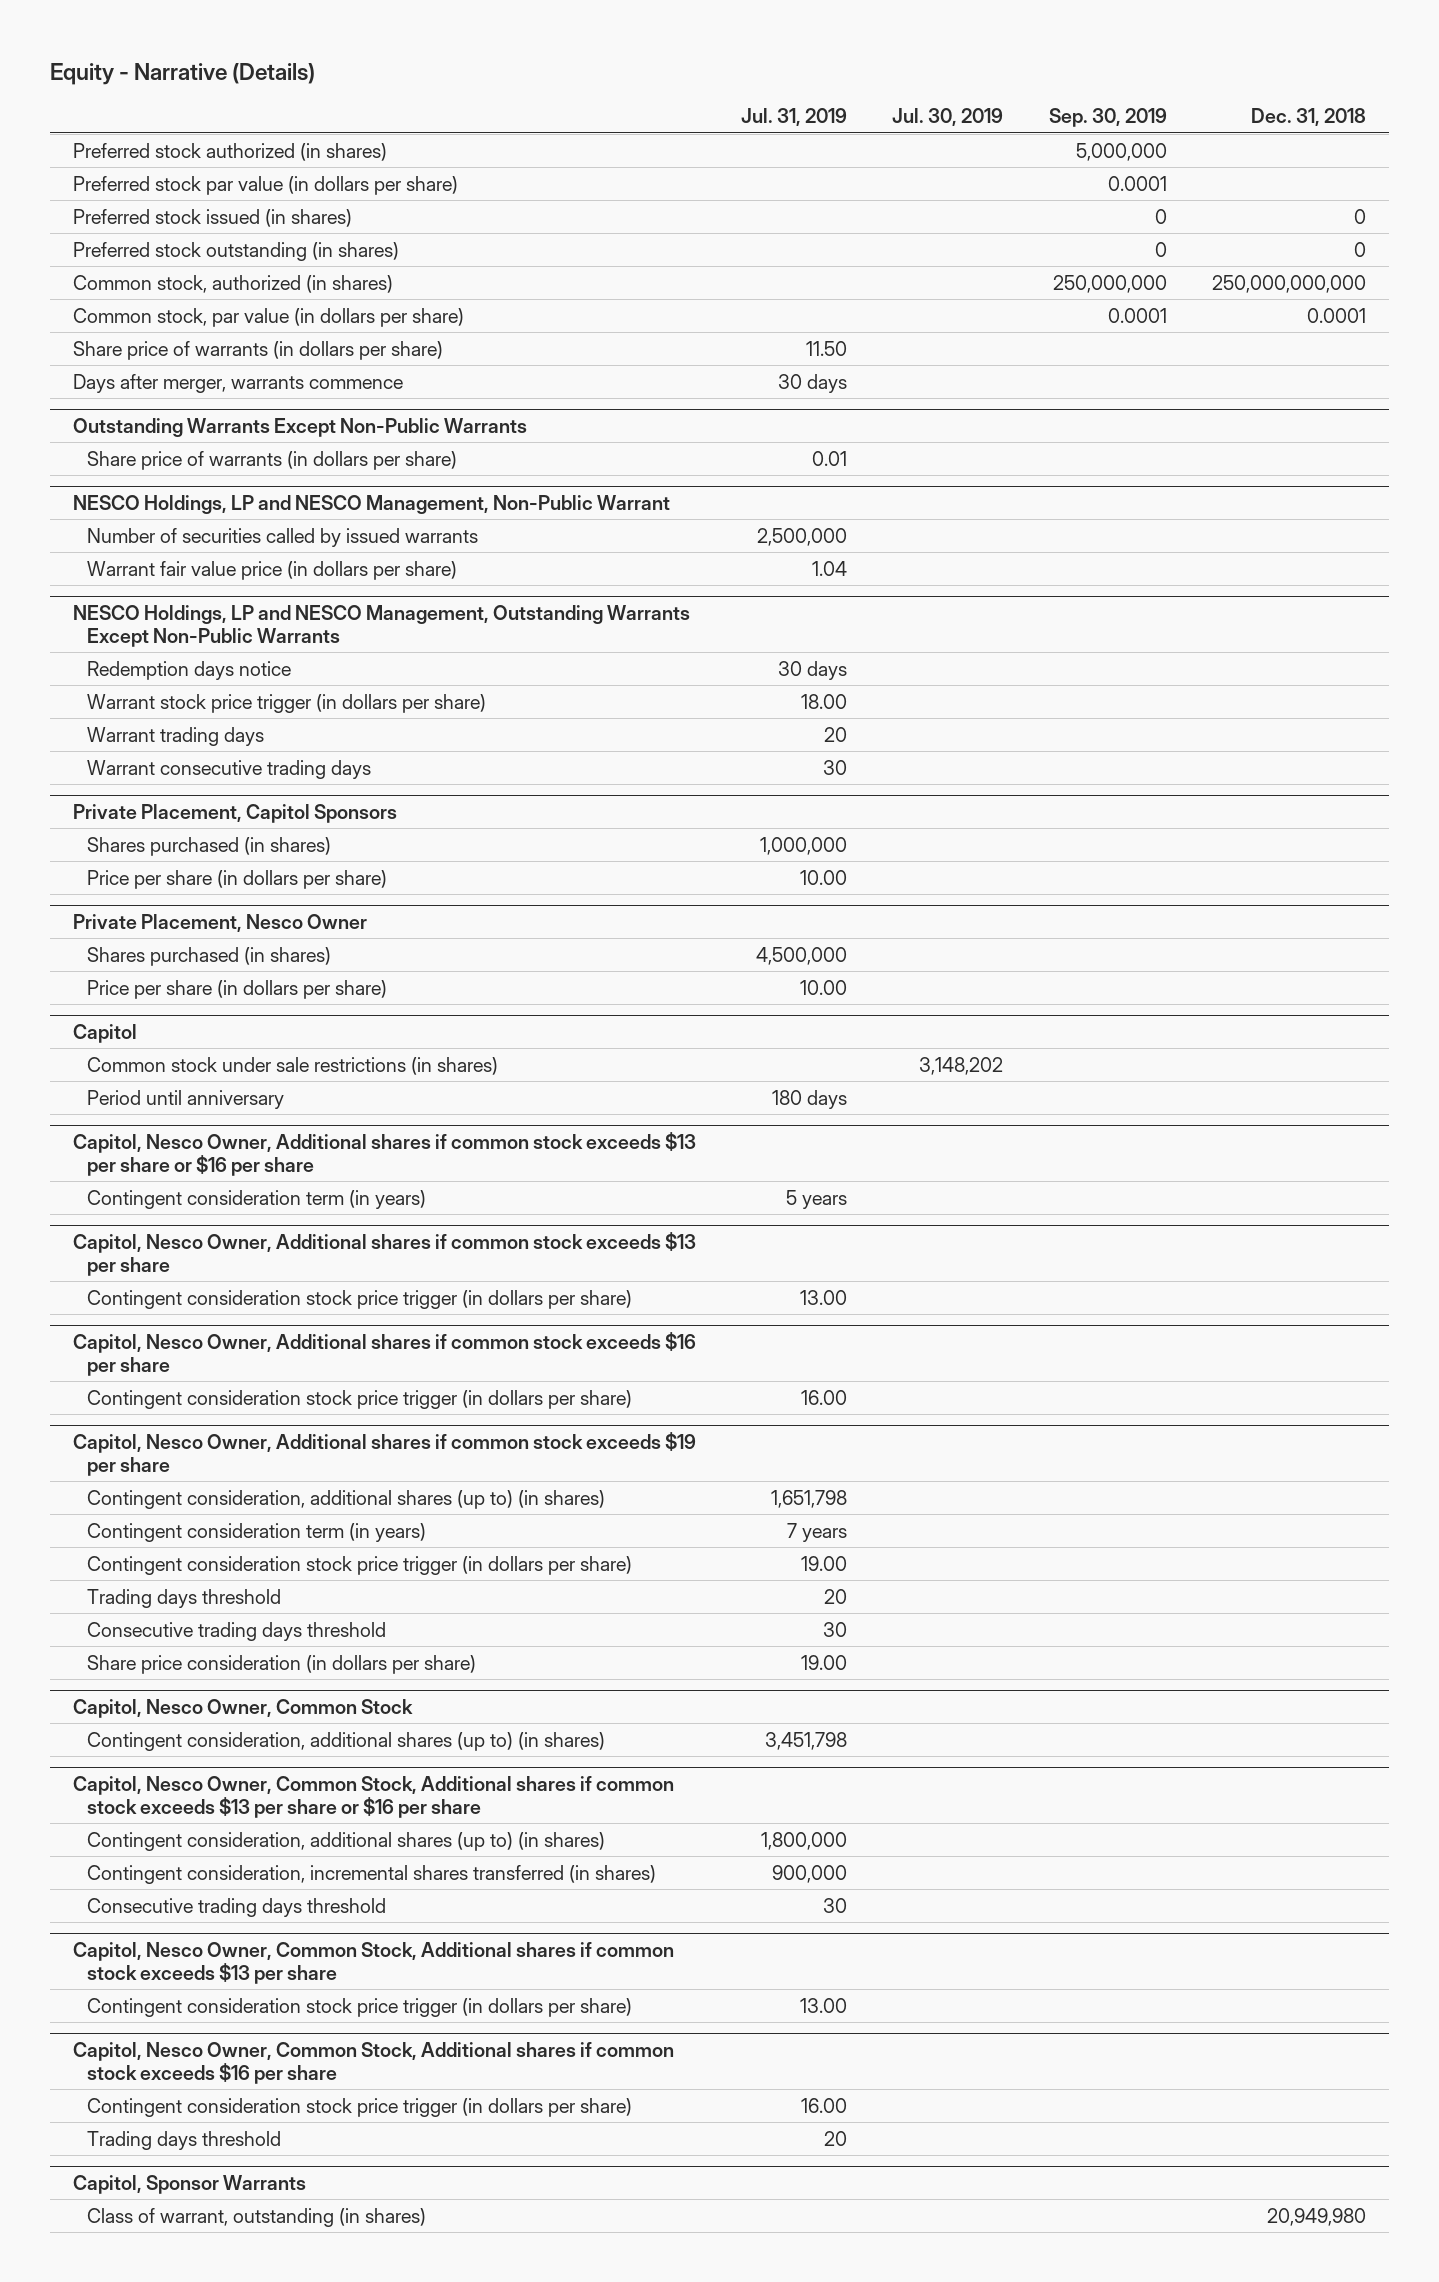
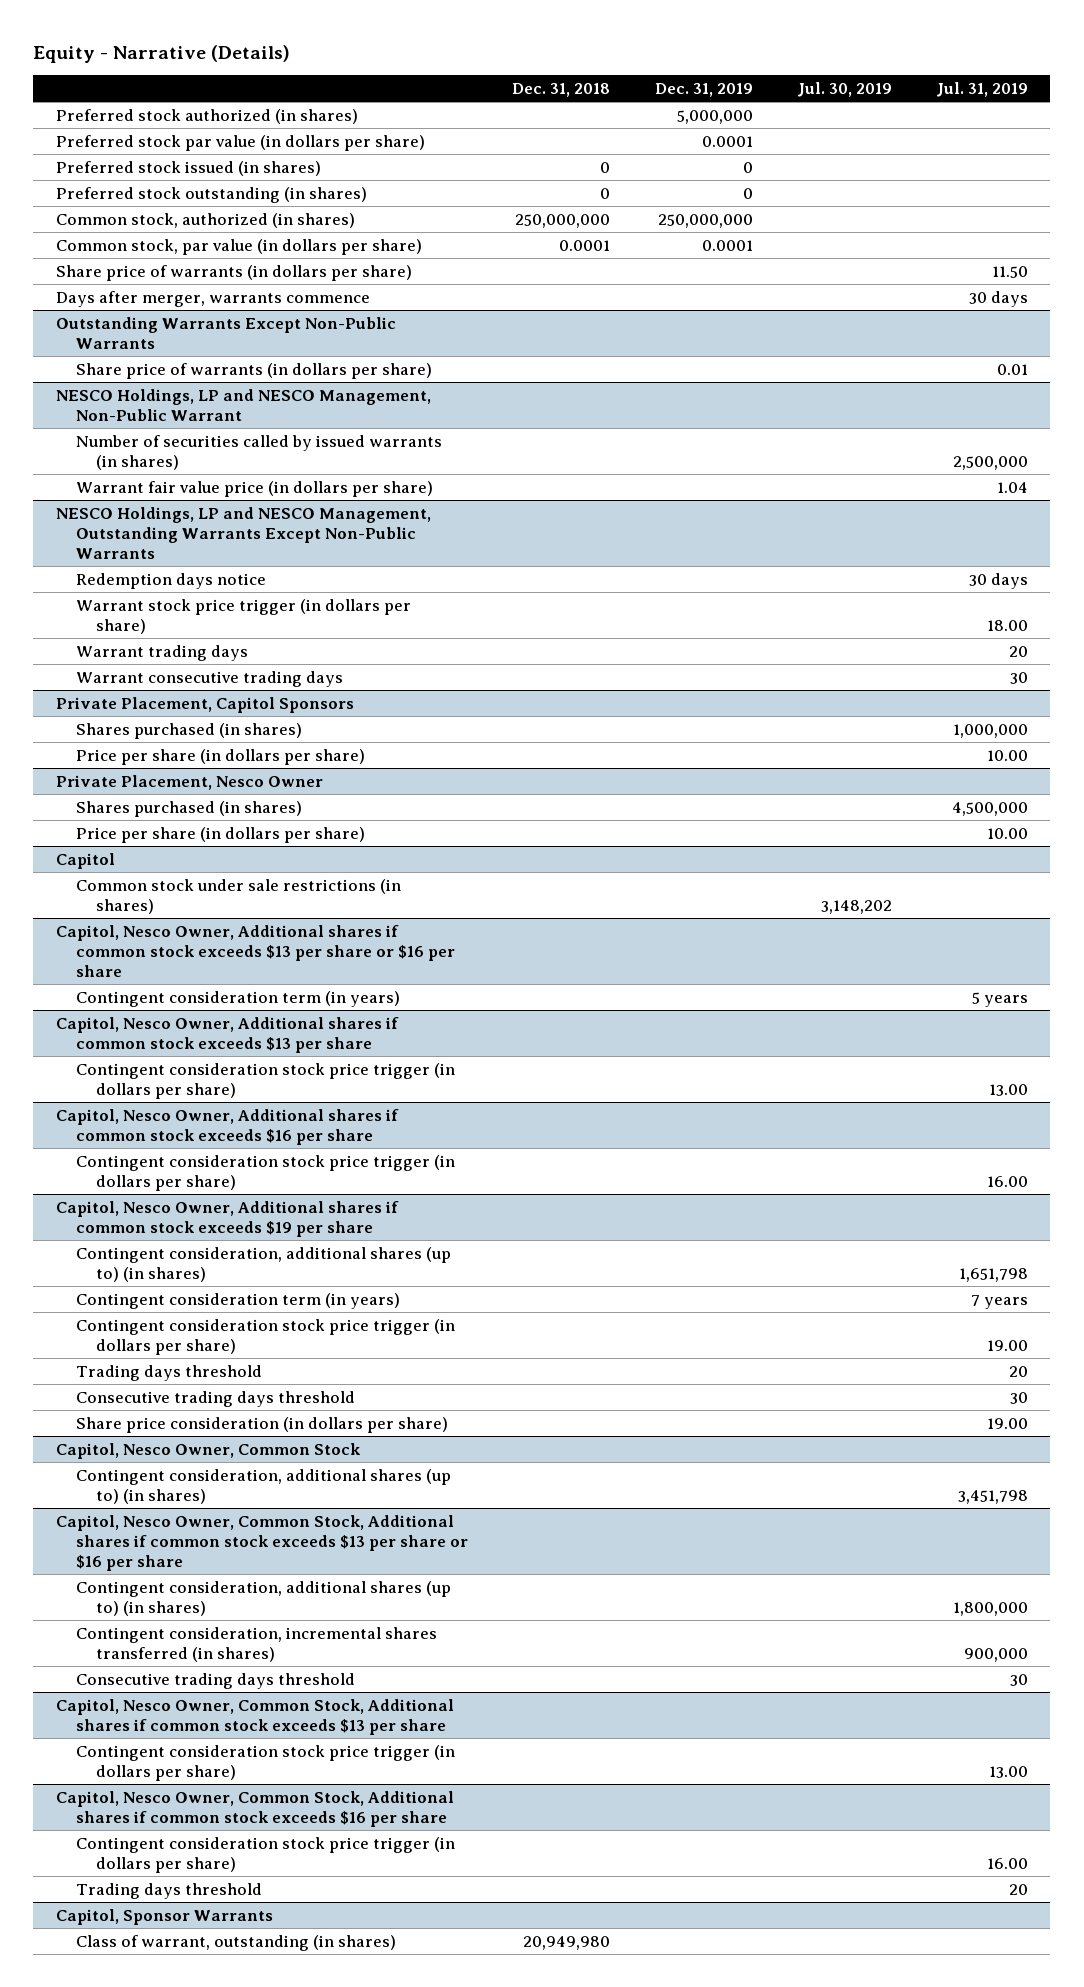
- | Jul. 31, 2019 | Jul. 30, 2019 | Sep. 30, 2019 | Dec. 31, 2018
+ | Dec. 31, 2018 | Dec. 31, 2019 | Jul. 30, 2019 | Jul. 31, 2019
- Common stock, authorized (in shares) | | | 250,000,000 | 250,000,000,000
+ Common stock, authorized (in shares) | 250,000,000 | 250,000,000 | |
@ NESCO Holdings, LP and NESCO Management, Non-Public Warrant
- Number of securities called by issued warrants | 2,500,000 | | |
+ Number of securities called by issued warrants (in shares) | | | | 2,500,000
@ Capitol
- Period until anniversary | 180 days | | |

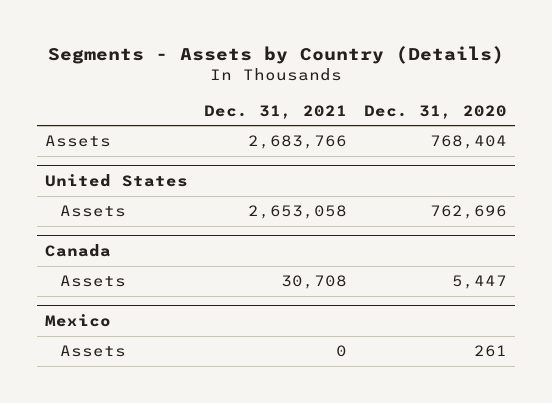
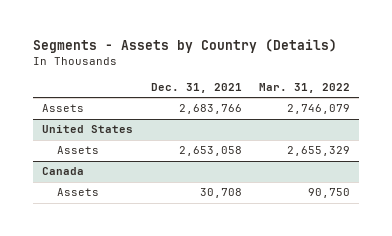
- | Dec. 31, 2021 | Dec. 31, 2020
+ | Dec. 31, 2021 | Mar. 31, 2022
- Mexico
- Assets | 0 | 261

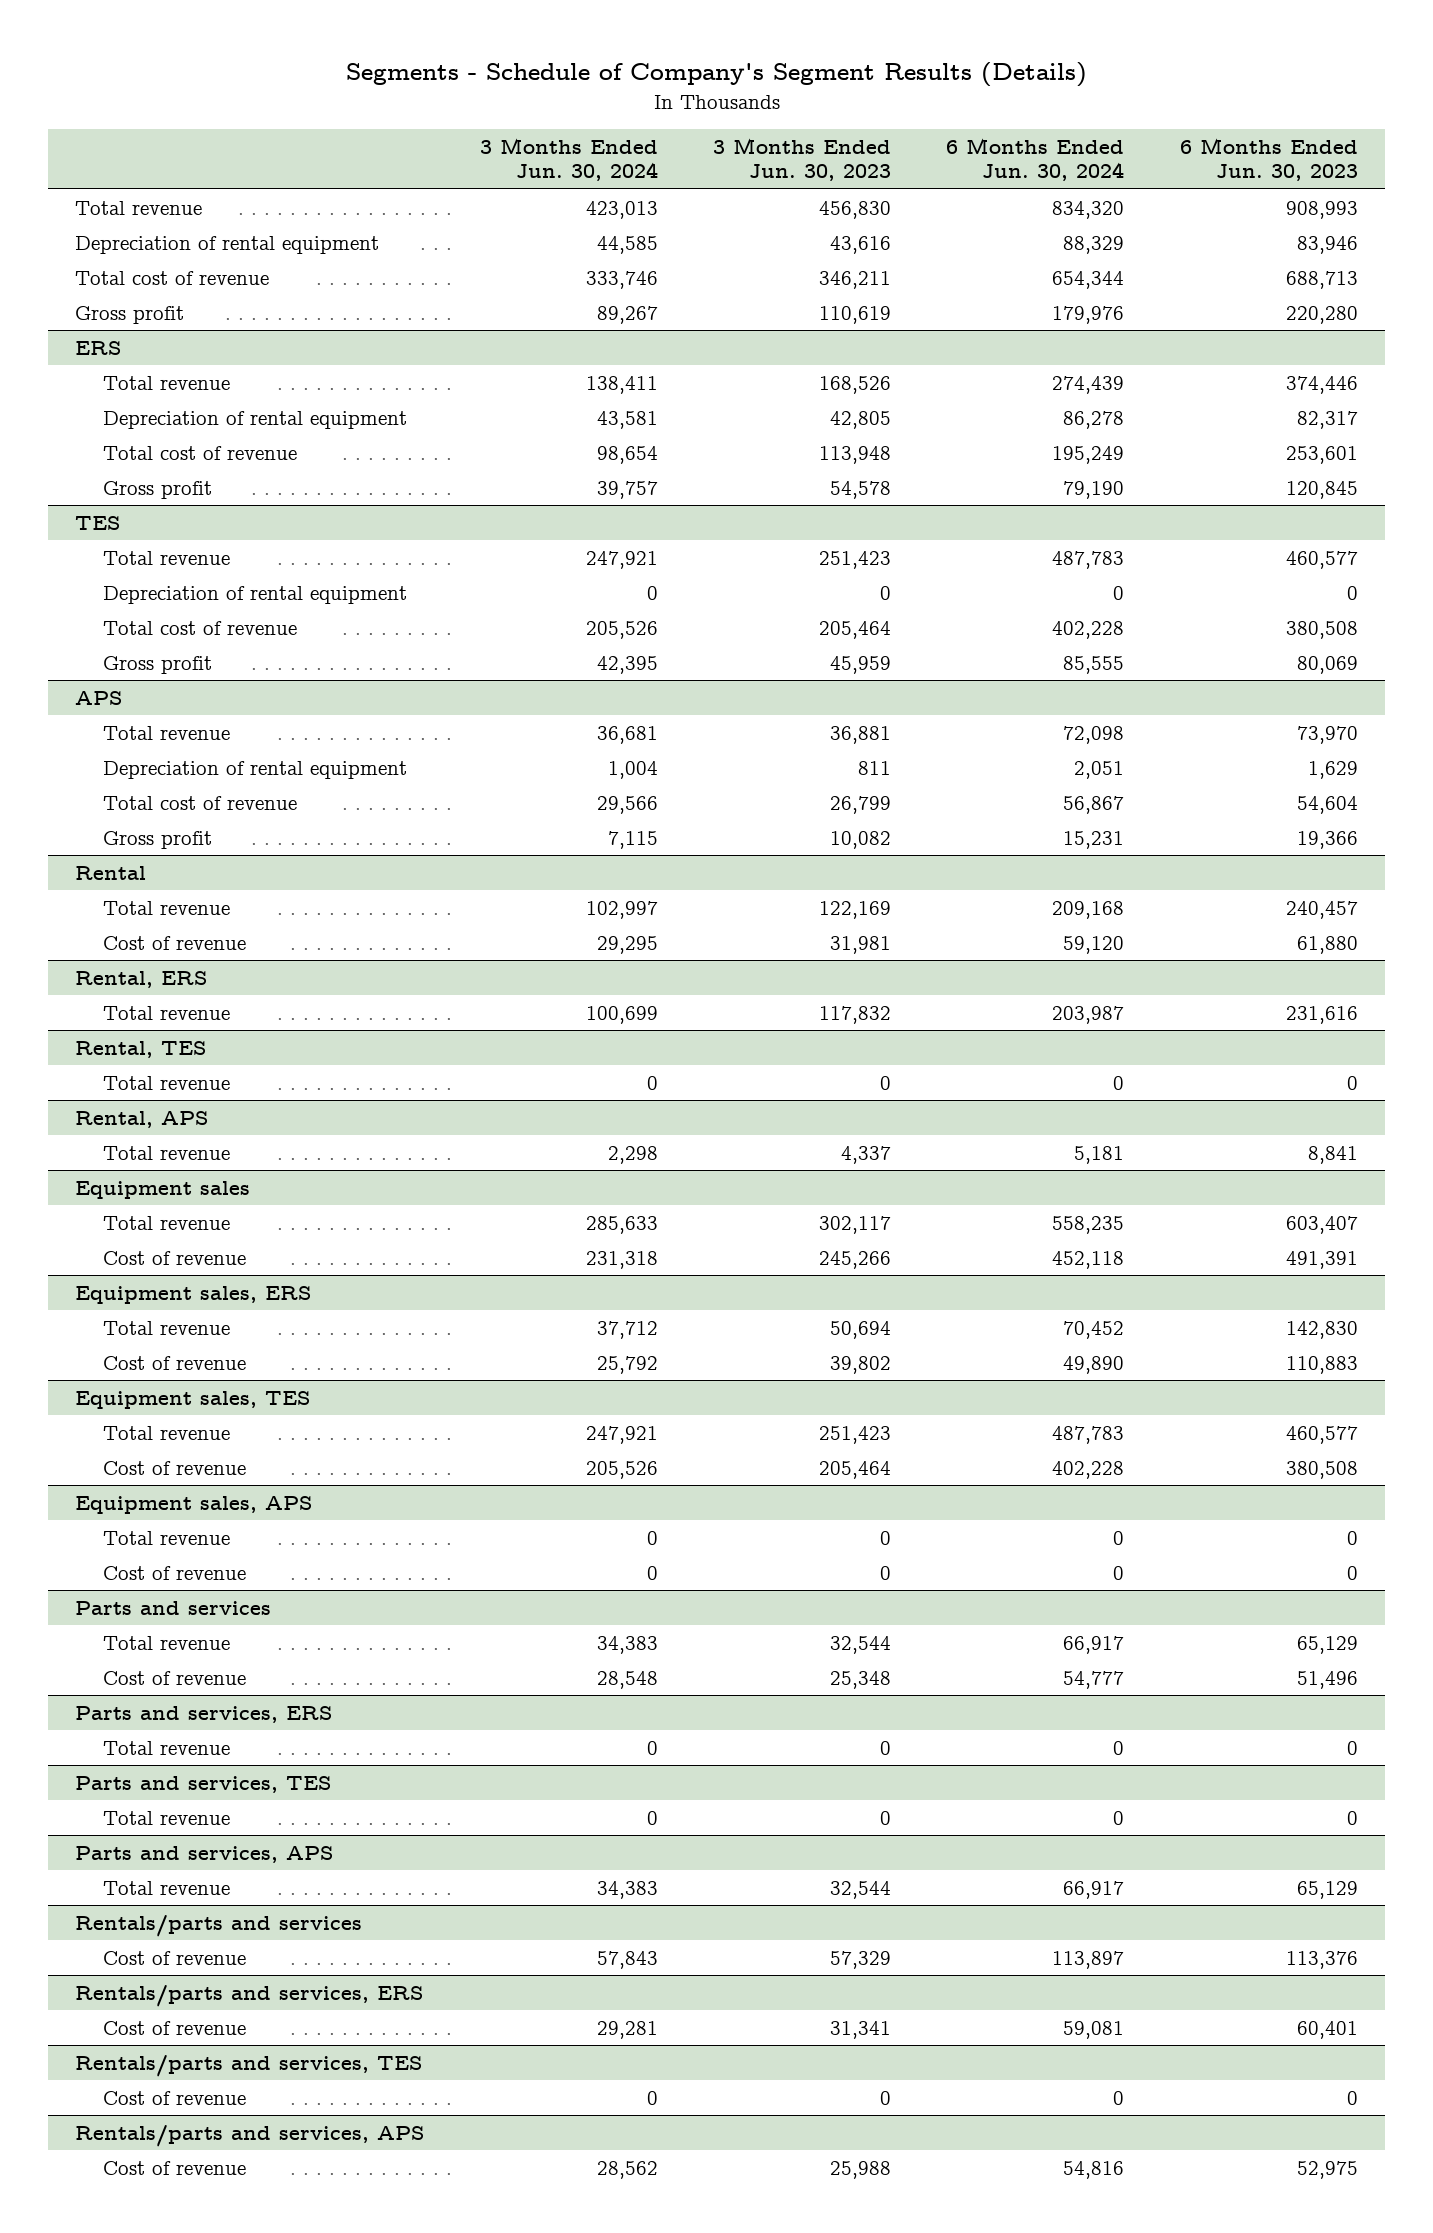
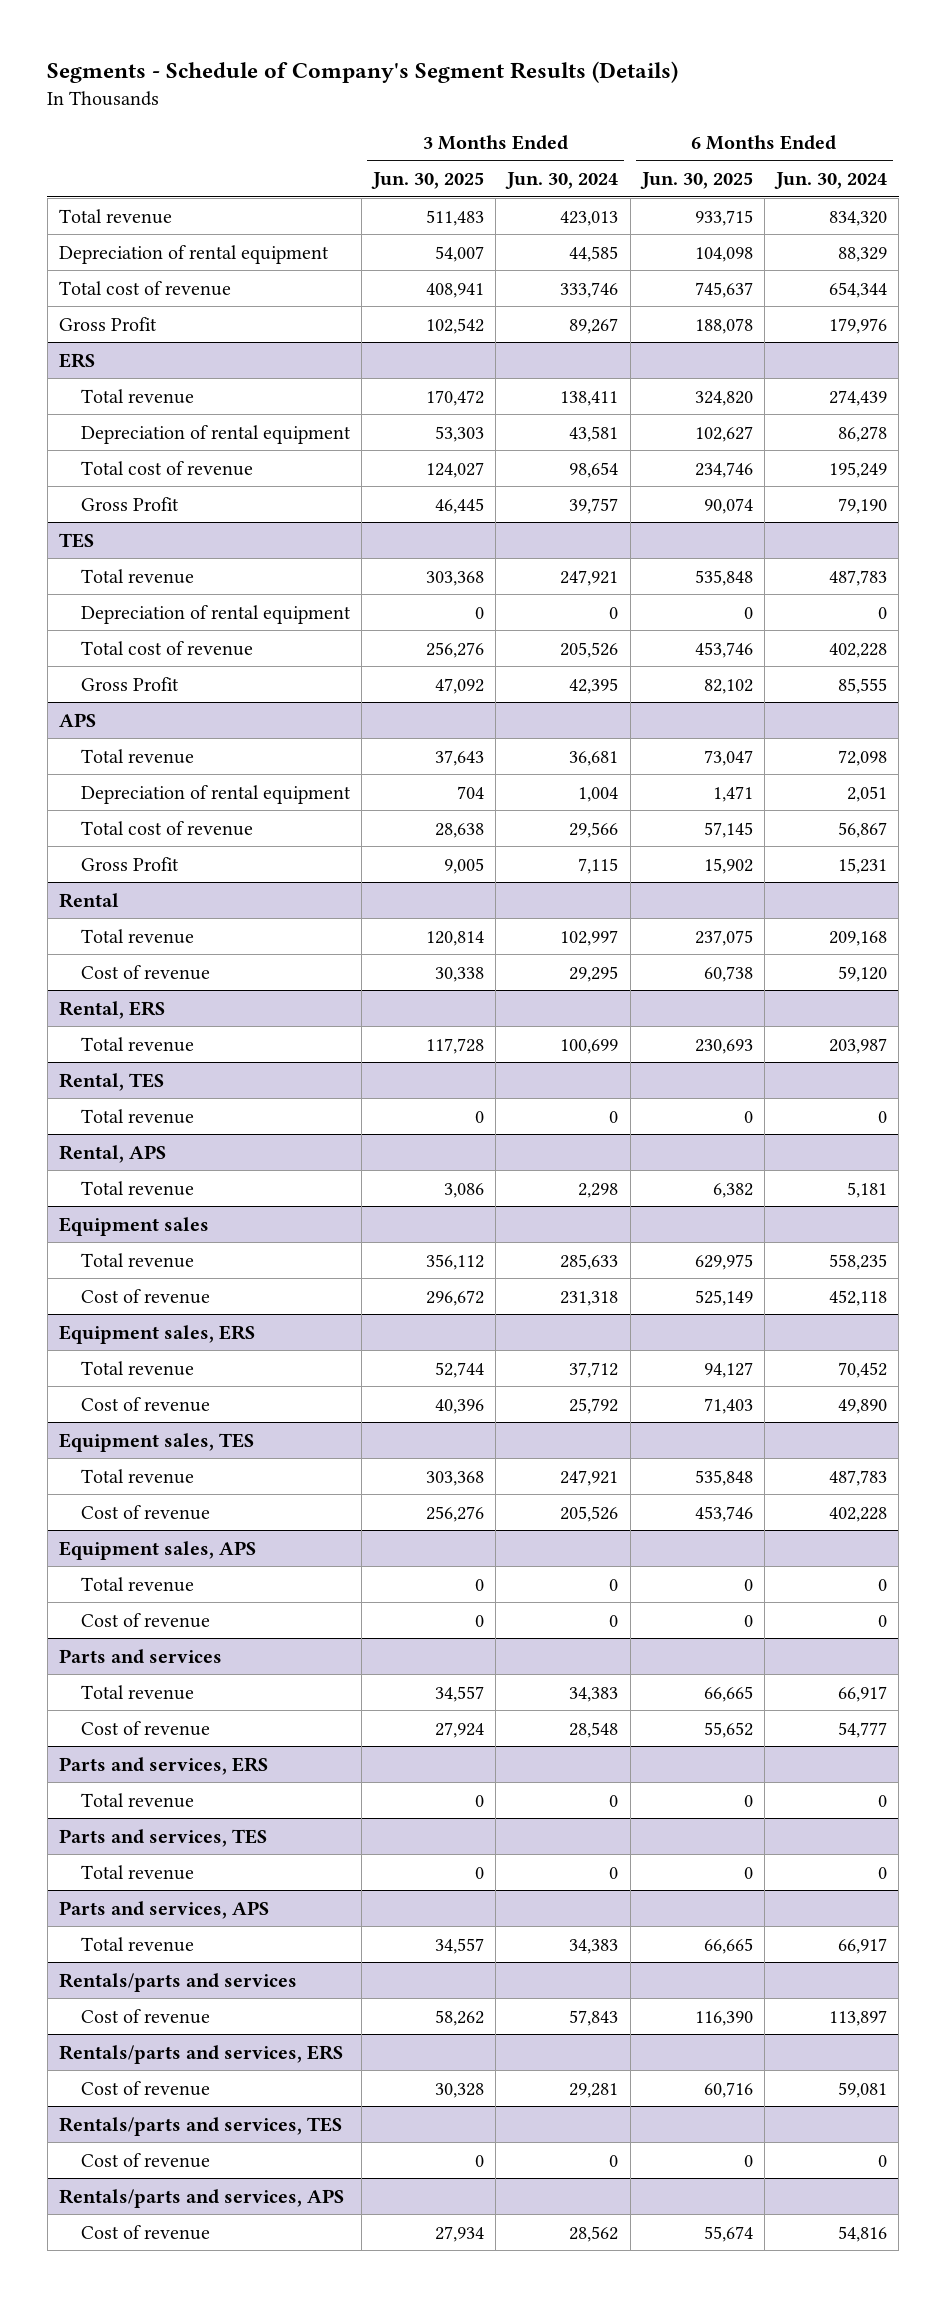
- | 3 Months Ended Jun. 30, 2024 | 3 Months Ended Jun. 30, 2023 | 6 Months Ended Jun. 30, 2024 | 6 Months Ended Jun. 30, 2023
+ | 3 Months Ended Jun. 30, 2025 | 3 Months Ended Jun. 30, 2024 | 6 Months Ended Jun. 30, 2025 | 6 Months Ended Jun. 30, 2024
- Gross profit | 89,267 | 110,619 | 179,976 | 220,280
+ Gross Profit | 102,542 | 89,267 | 188,078 | 179,976
@ ERS
- Gross profit | 39,757 | 54,578 | 79,190 | 120,845
+ Gross Profit | 46,445 | 39,757 | 90,074 | 79,190
@ TES
- Gross profit | 42,395 | 45,959 | 85,555 | 80,069
+ Gross Profit | 47,092 | 42,395 | 82,102 | 85,555
@ APS
- Gross profit | 7,115 | 10,082 | 15,231 | 19,366
+ Gross Profit | 9,005 | 7,115 | 15,902 | 15,231

